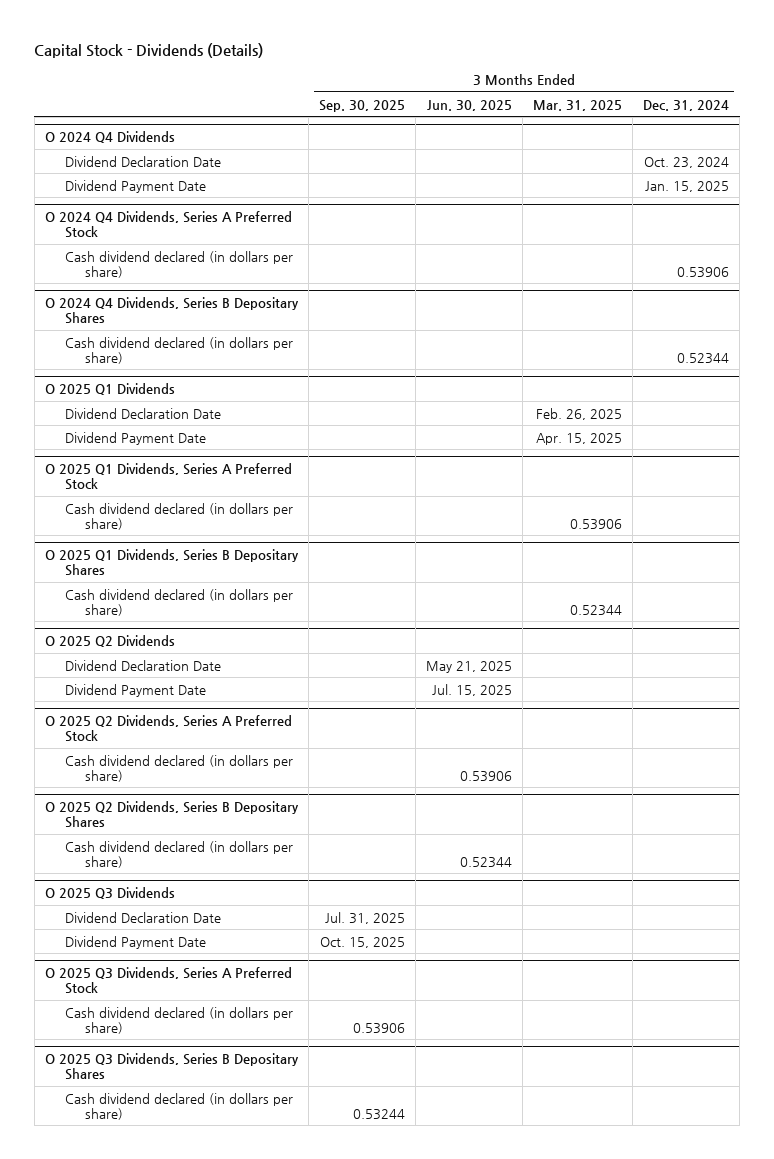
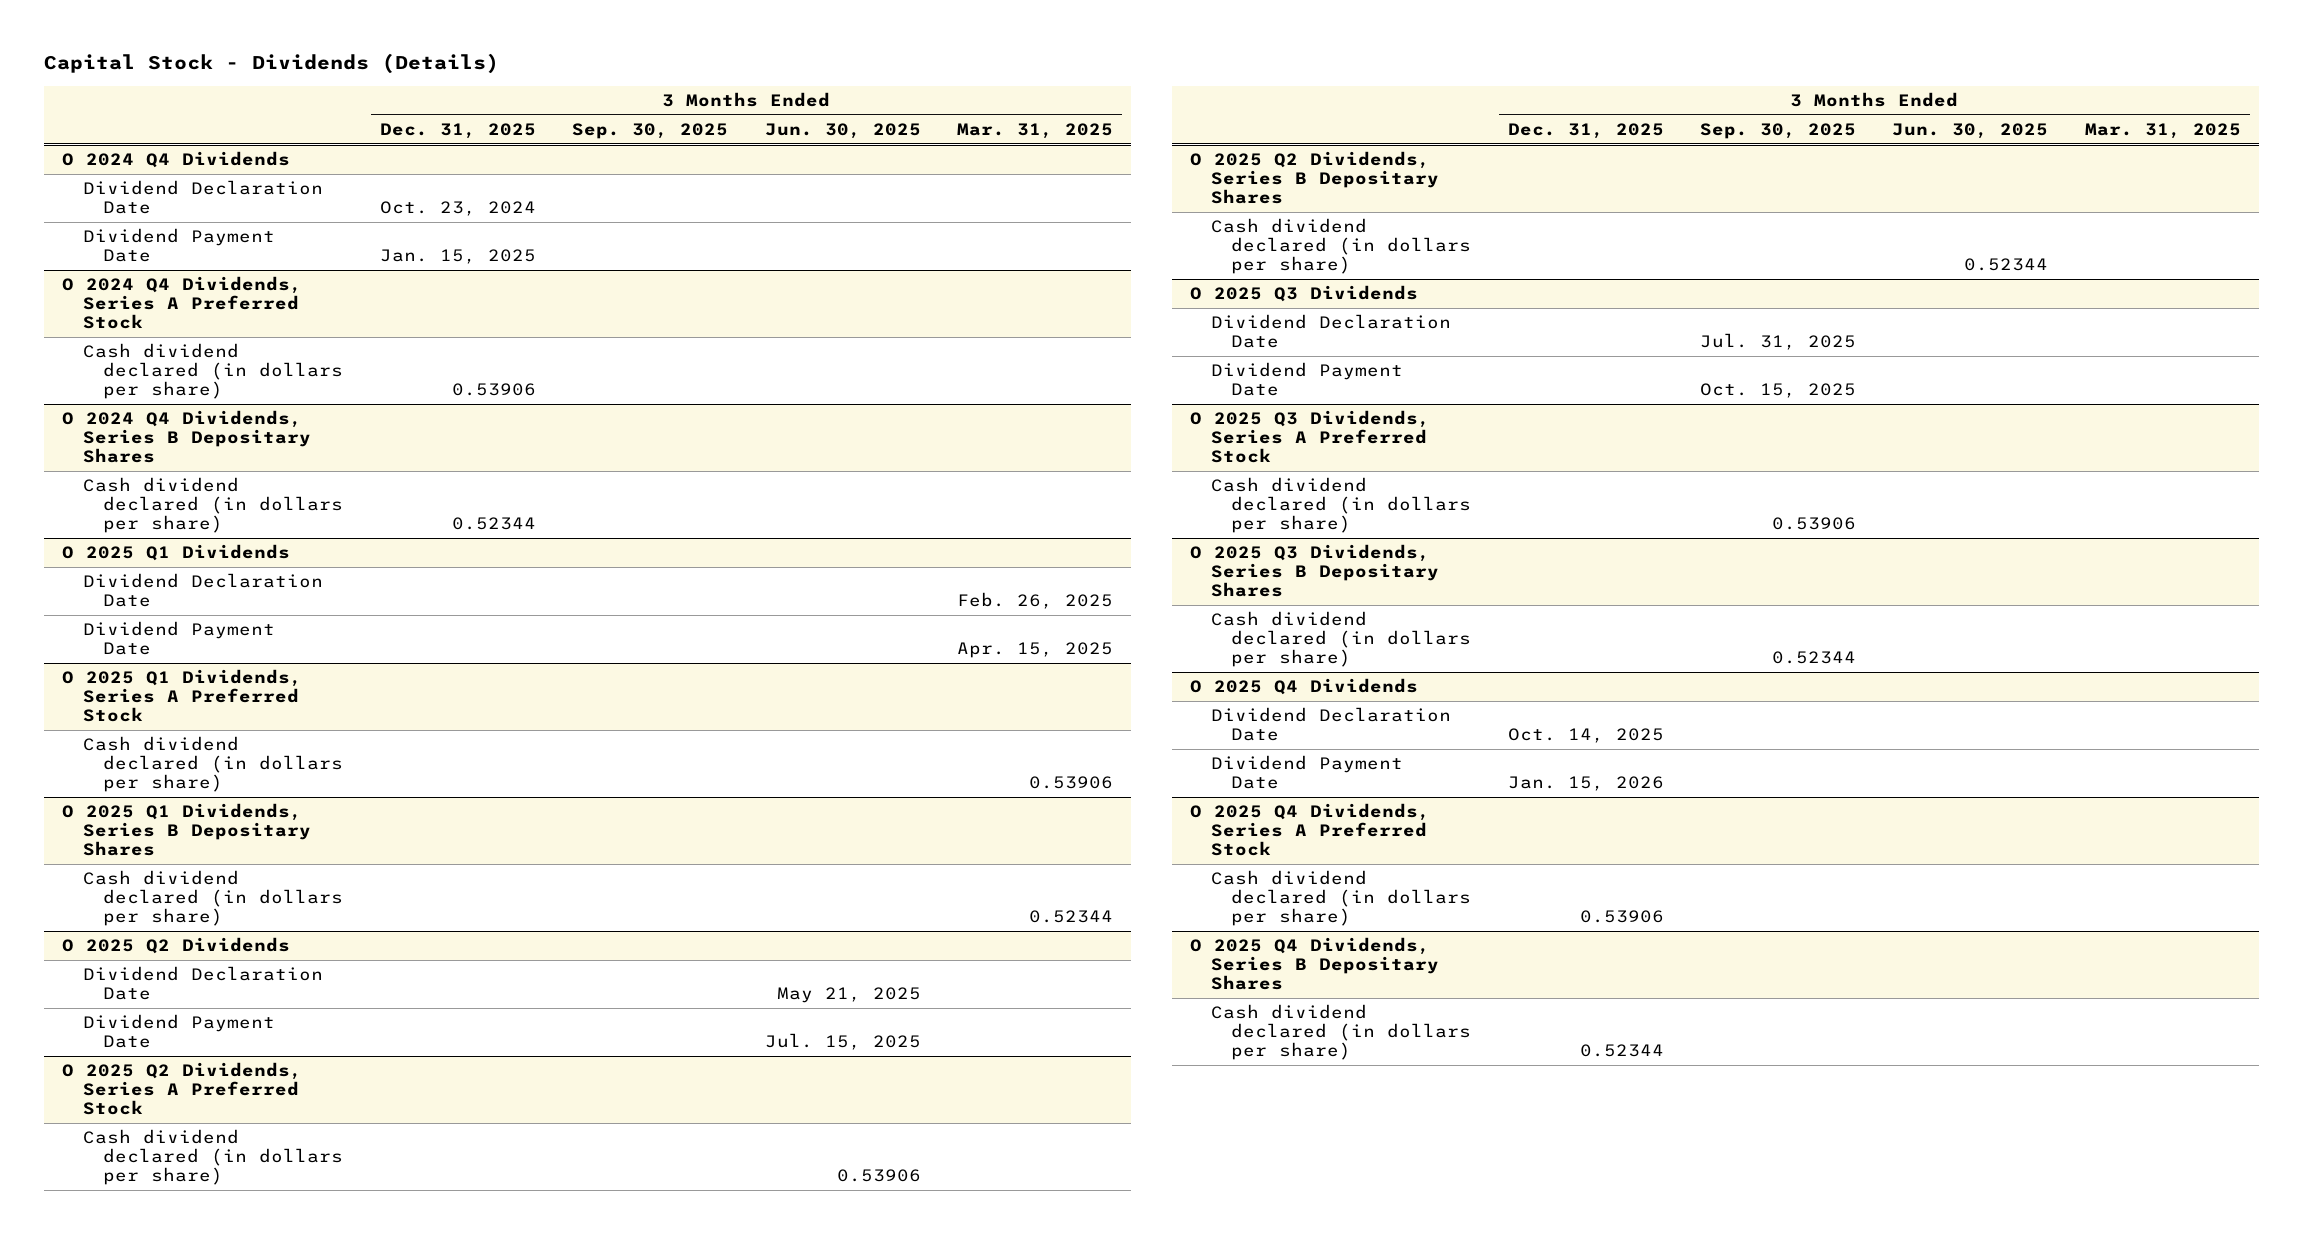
- | 3 Months Ended Sep. 30, 2025 | 3 Months Ended Jun. 30, 2025 | 3 Months Ended Mar. 31, 2025 | 3 Months Ended Dec. 31, 2024
+ | 3 Months Ended Dec. 31, 2025 | 3 Months Ended Sep. 30, 2025 | 3 Months Ended Jun. 30, 2025 | 3 Months Ended Mar. 31, 2025
@ O 2025 Q3 Dividends, Series B Depositary Shares
- Cash dividend declared (in dollars per share) | 0.53244 | | |
+ Cash dividend declared (in dollars per share) | | 0.52344 | |
+ O 2025 Q4 Dividends
+ Dividend Declaration Date | Oct. 14, 2025 | | |
+ Dividend Payment Date | Jan. 15, 2026 | | |
+ O 2025 Q4 Dividends, Series A Preferred Stock
+ Cash dividend declared (in dollars per share) | 0.53906 | | |
+ O 2025 Q4 Dividends, Series B Depositary Shares
+ Cash dividend declared (in dollars per share) | 0.52344 | | |

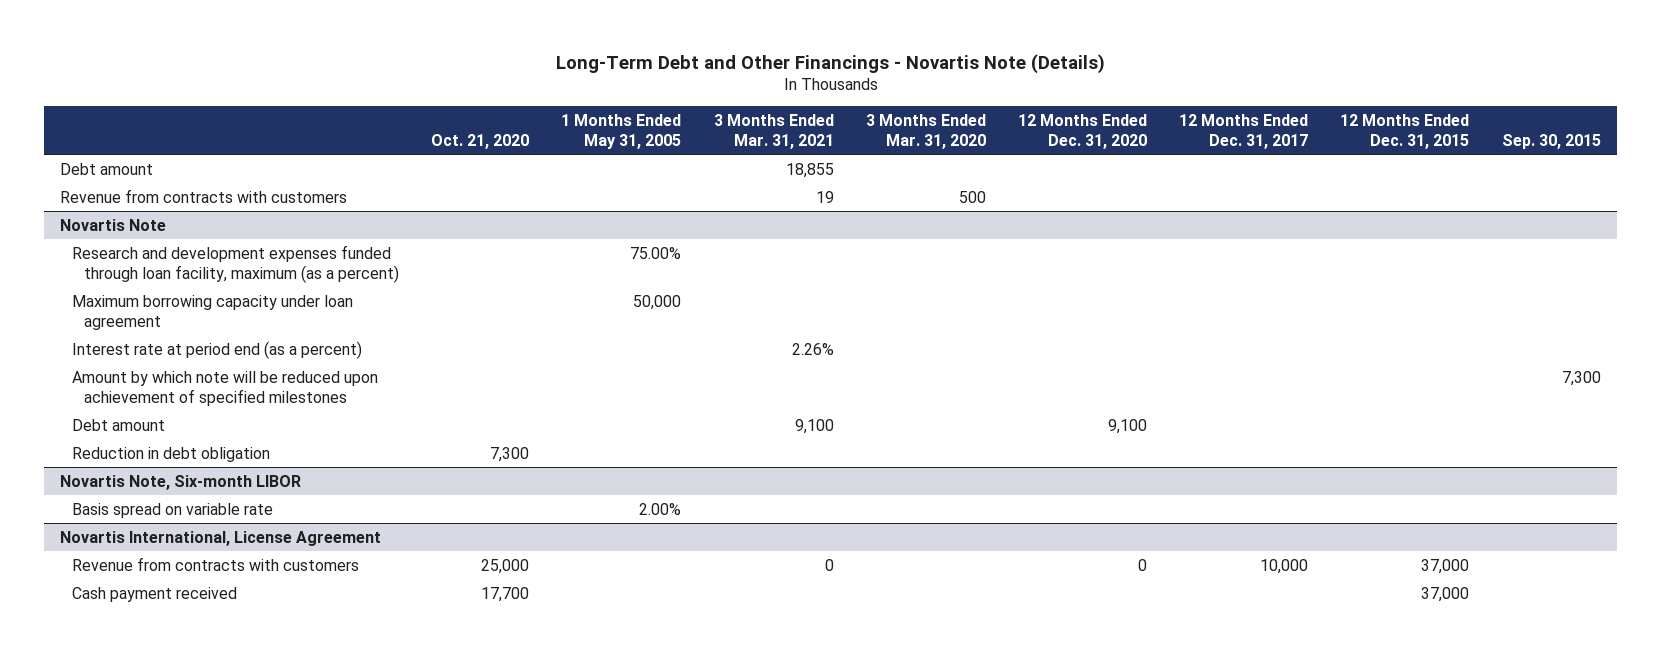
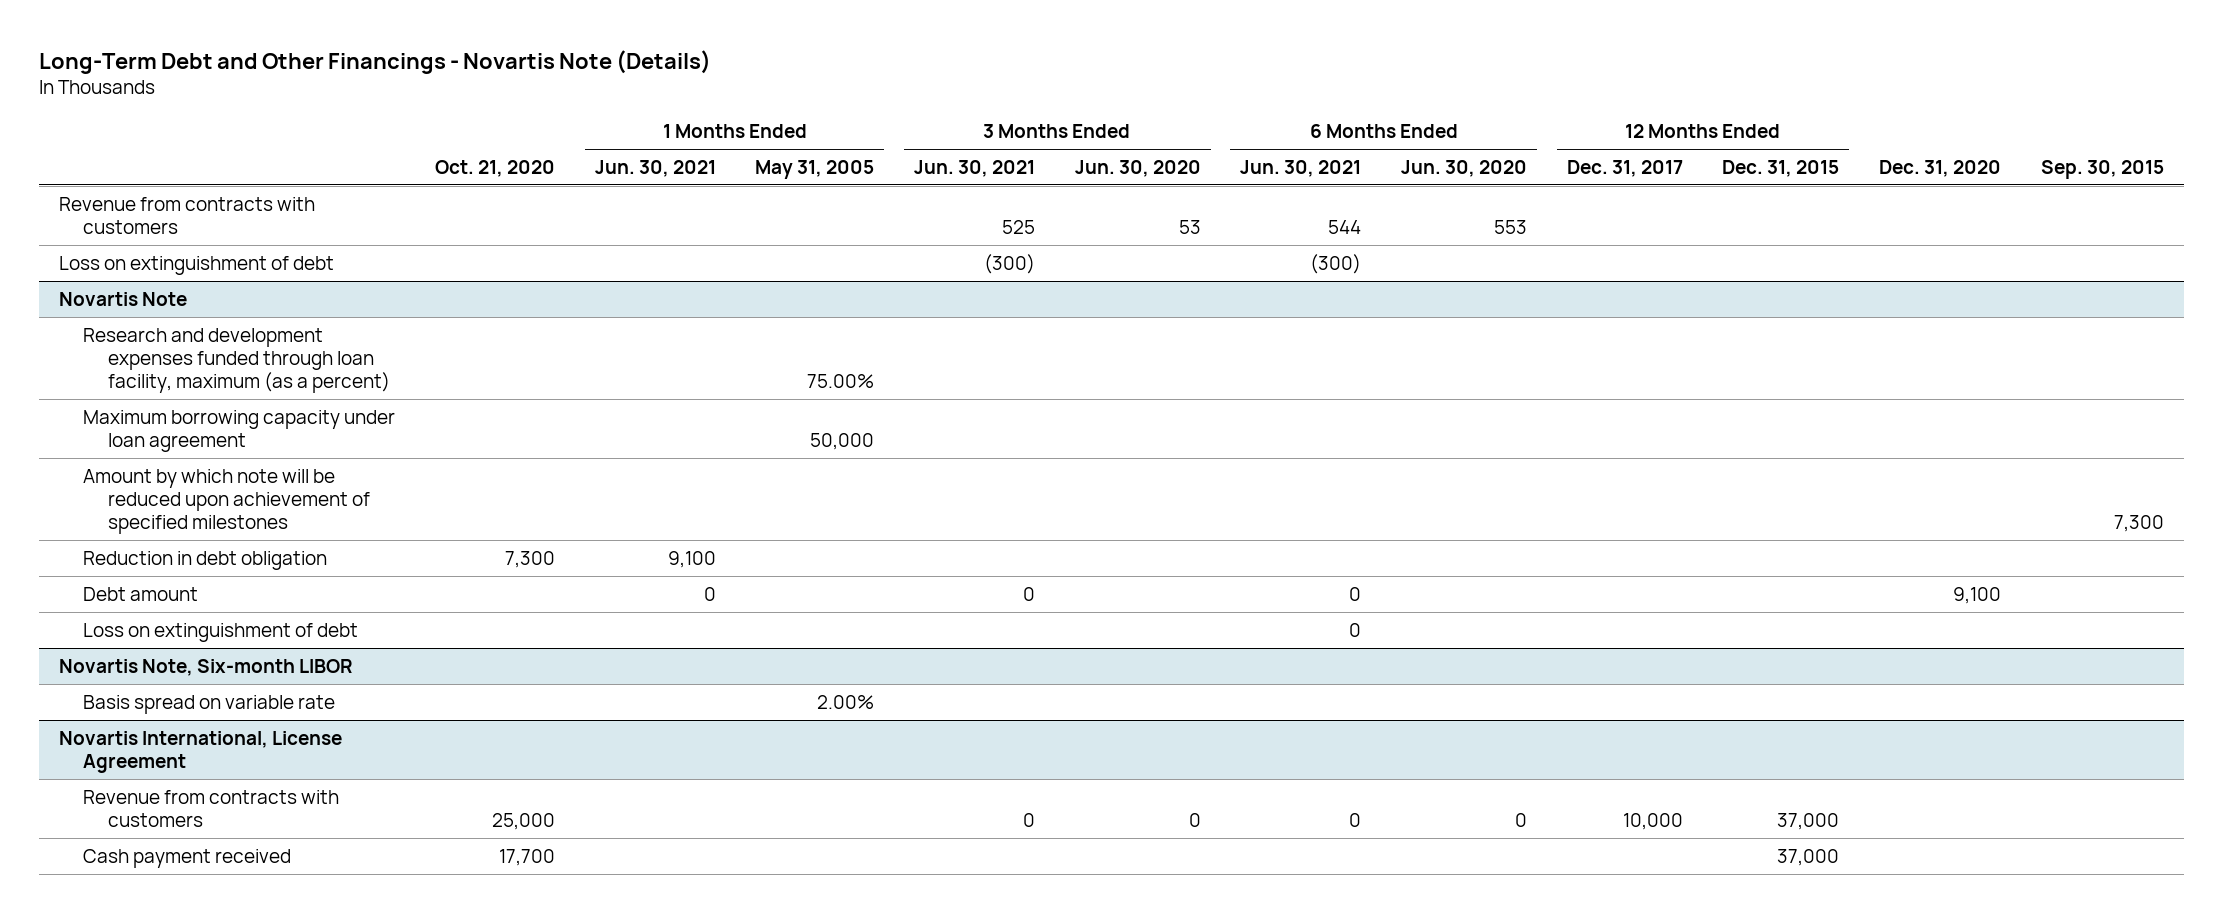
- | Oct. 21, 2020 | 1 Months Ended May 31, 2005 | 3 Months Ended Mar. 31, 2021 | 3 Months Ended Mar. 31, 2020 | 12 Months Ended Dec. 31, 2020 | 12 Months Ended Dec. 31, 2017 | 12 Months Ended Dec. 31, 2015 | Sep. 30, 2015
+ | Oct. 21, 2020 | 1 Months Ended Jun. 30, 2021 | 1 Months Ended May 31, 2005 | 3 Months Ended Jun. 30, 2021 | 3 Months Ended Jun. 30, 2020 | 6 Months Ended Jun. 30, 2021 | 6 Months Ended Jun. 30, 2020 | 12 Months Ended Dec. 31, 2017 | 12 Months Ended Dec. 31, 2015 | Dec. 31, 2020 | Sep. 30, 2015
- Debt amount | | | 18,855 | | | | |
+ Loss on extinguishment of debt | | | | (300) | | (300) | | | | |
@ Novartis Note
- Interest rate at period end (as a percent) | | | 2.26% | | | | |
moved down: Debt amount | | 0 | | 0 | | 0 | | | | 9,100 |
+ Loss on extinguishment of debt | | | | | | 0 | | | | |

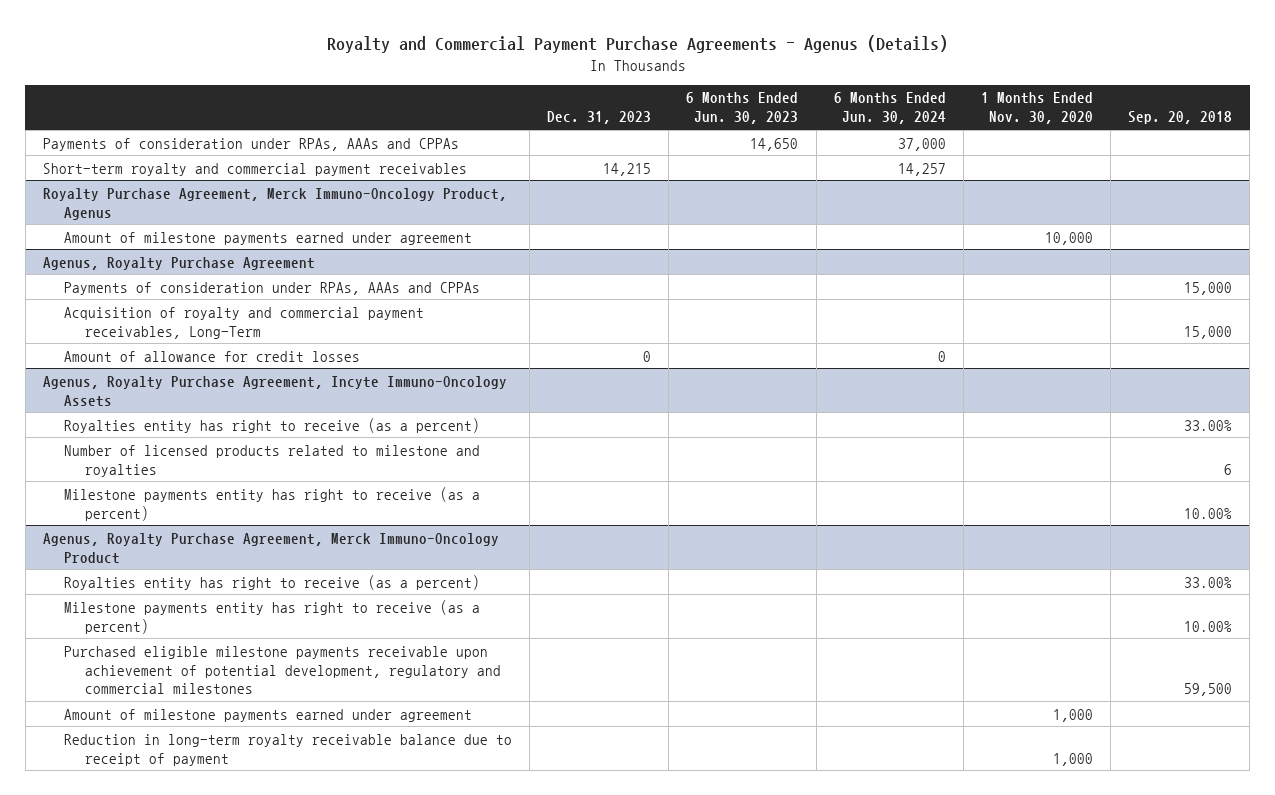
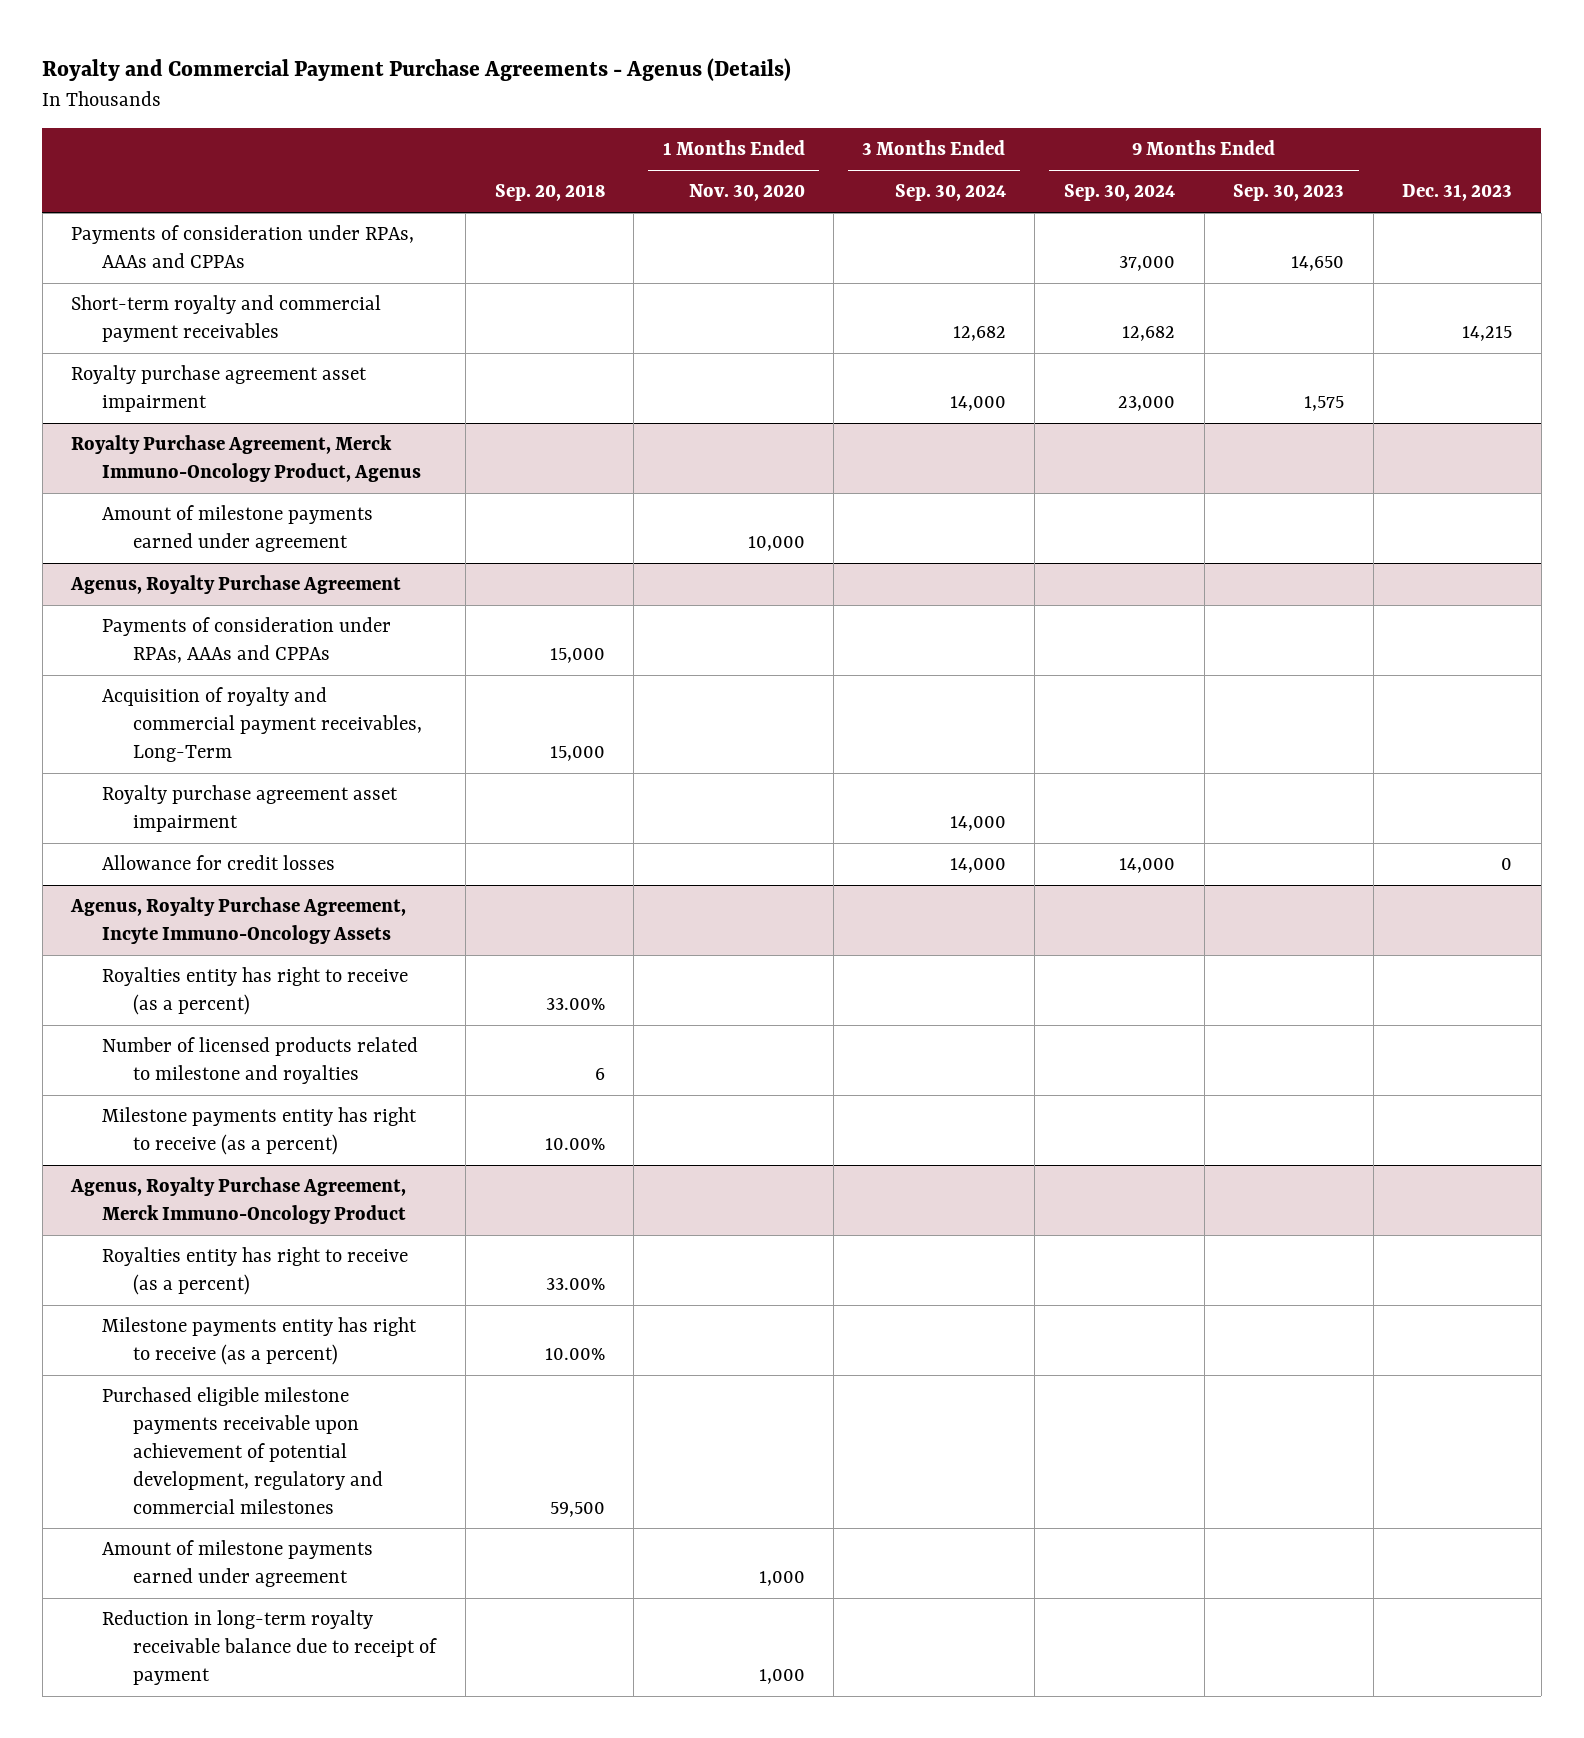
- | Dec. 31, 2023 | 6 Months Ended Jun. 30, 2023 | 6 Months Ended Jun. 30, 2024 | 1 Months Ended Nov. 30, 2020 | Sep. 20, 2018
+ | Sep. 20, 2018 | 1 Months Ended Nov. 30, 2020 | 3 Months Ended Sep. 30, 2024 | 9 Months Ended Sep. 30, 2024 | 9 Months Ended Sep. 30, 2023 | Dec. 31, 2023
+ Royalty purchase agreement asset impairment | | | 14,000 | 23,000 | 1,575 |
@ Agenus, Royalty Purchase Agreement
- Amount of allowance for credit losses | 0 | | 0 | |
+ Royalty purchase agreement asset impairment | | | 14,000 | | |
+ Allowance for credit losses | | | 14,000 | 14,000 | | 0

